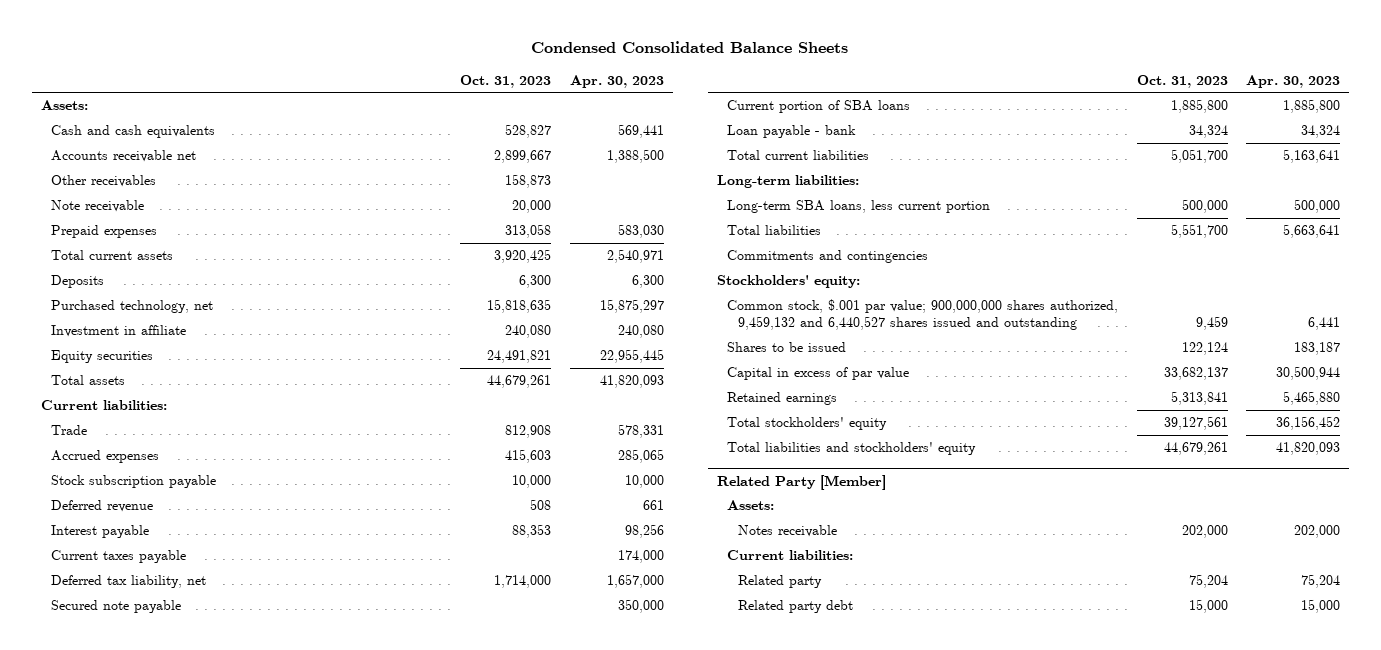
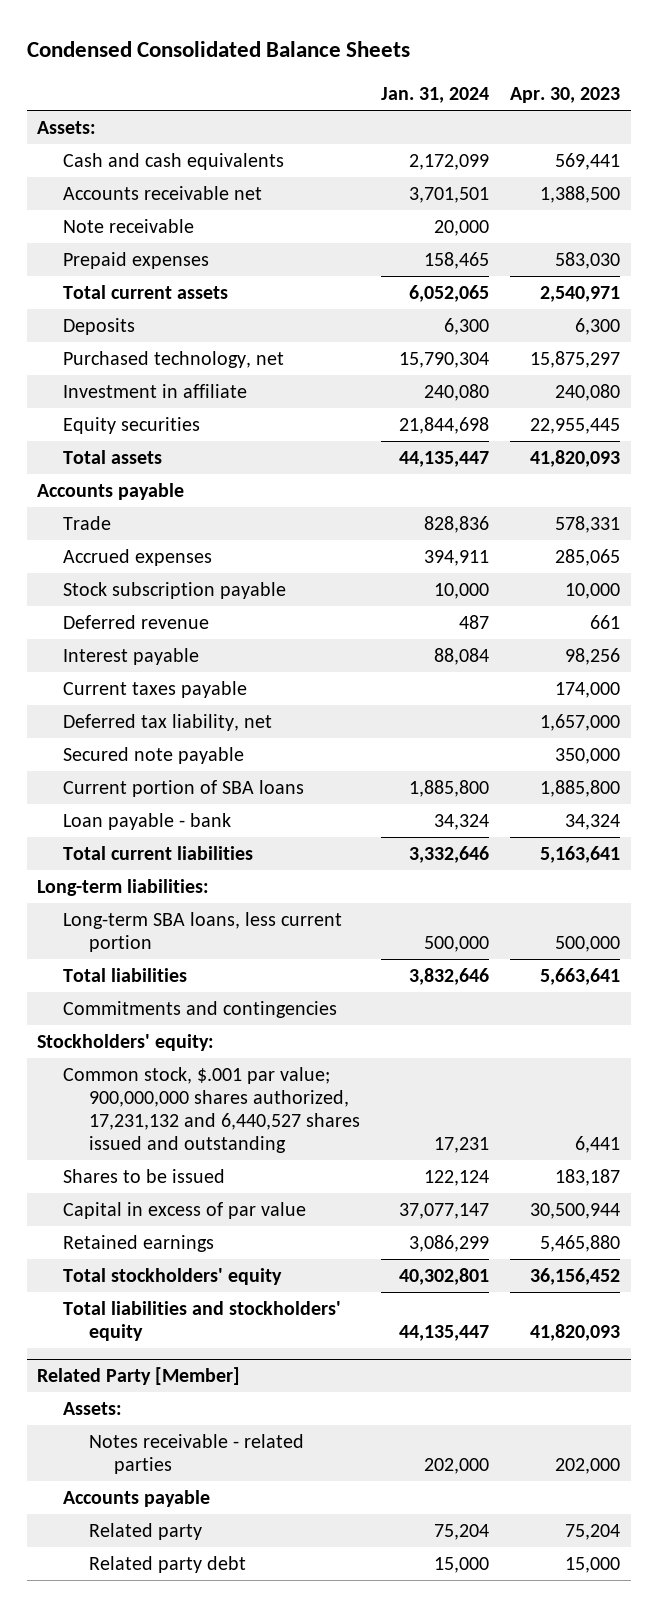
- | Oct. 31, 2023 | Apr. 30, 2023
+ | Jan. 31, 2024 | Apr. 30, 2023
- Other receivables | 158,873 |
- Current liabilities:
+ Accounts payable
- Common stock, $.001 par value; 900,000,000 shares authorized, 9,459,132 and 6,440,527 shares issued and outstanding | 9,459 | 6,441
+ Common stock, $.001 par value; 900,000,000 shares authorized, 17,231,132 and 6,440,527 shares issued and outstanding | 17,231 | 6,441
@ Related Party [Member]
- Notes receivable | 202,000 | 202,000
- Current liabilities:
+ Notes receivable - related parties | 202,000 | 202,000
+ Accounts payable

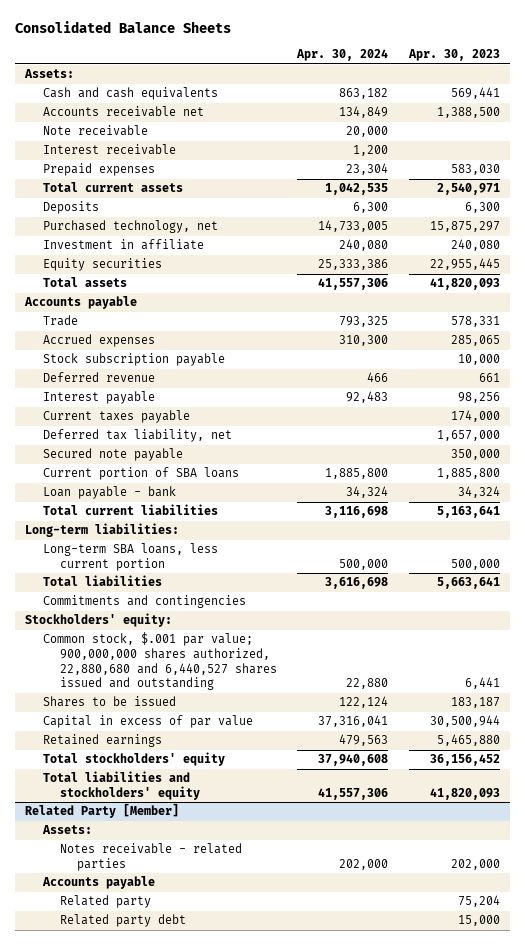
- Condensed Consolidated Balance Sheets
+ Consolidated Balance Sheets
- | Jan. 31, 2024 | Apr. 30, 2023
+ | Apr. 30, 2024 | Apr. 30, 2023
+ Interest receivable | 1,200 |
- Common stock, $.001 par value; 900,000,000 shares authorized, 17,231,132 and 6,440,527 shares issued and outstanding | 17,231 | 6,441
+ Common stock, $.001 par value; 900,000,000 shares authorized, 22,880,680 and 6,440,527 shares issued and outstanding | 22,880 | 6,441

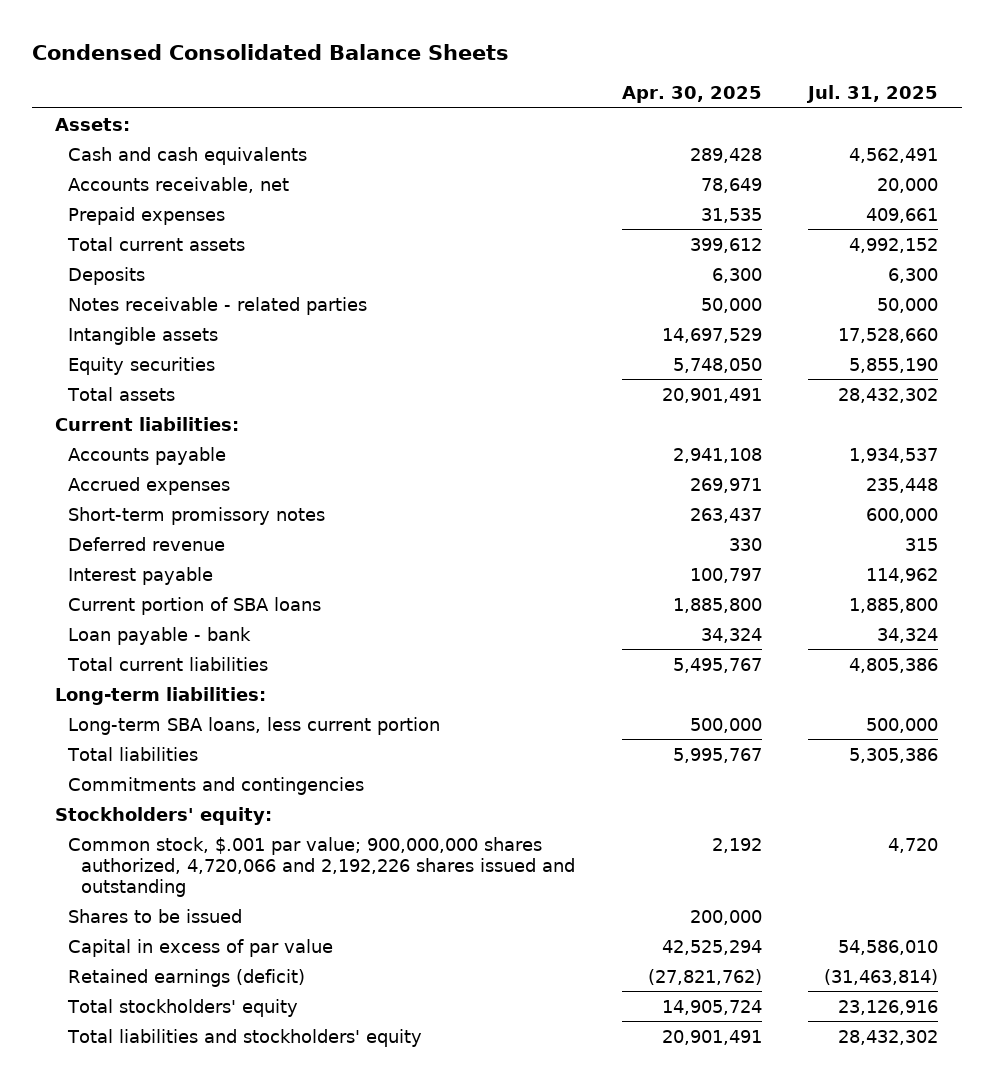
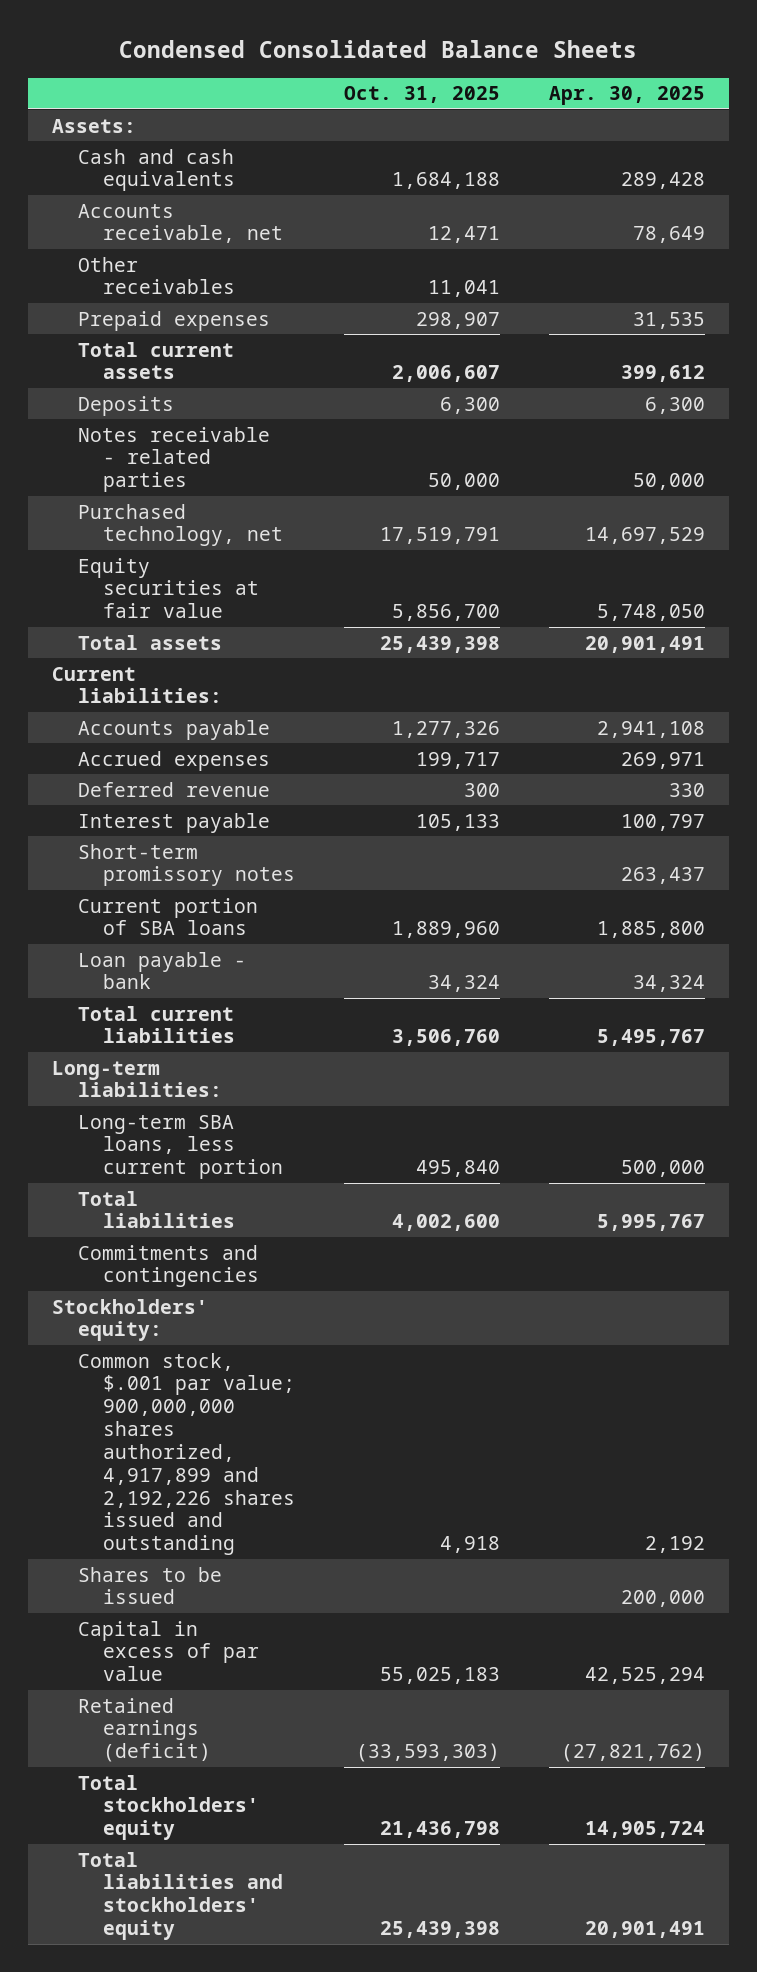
- | Apr. 30, 2025 | Jul. 31, 2025
+ | Oct. 31, 2025 | Apr. 30, 2025
+ Other receivables | 11,041 |
- Intangible assets | 14,697,529 | 17,528,660
- Equity securities | 5,748,050 | 5,855,190
+ Purchased technology, net | 17,519,791 | 14,697,529
+ Equity securities at fair value | 5,856,700 | 5,748,050
moved down: Short-term promissory notes | | 263,437
- Common stock, $.001 par value; 900,000,000 shares authorized, 4,720,066 and 2,192,226 shares issued and outstanding | 2,192 | 4,720
+ Common stock, $.001 par value; 900,000,000 shares authorized, 4,917,899 and 2,192,226 shares issued and outstanding | 4,918 | 2,192

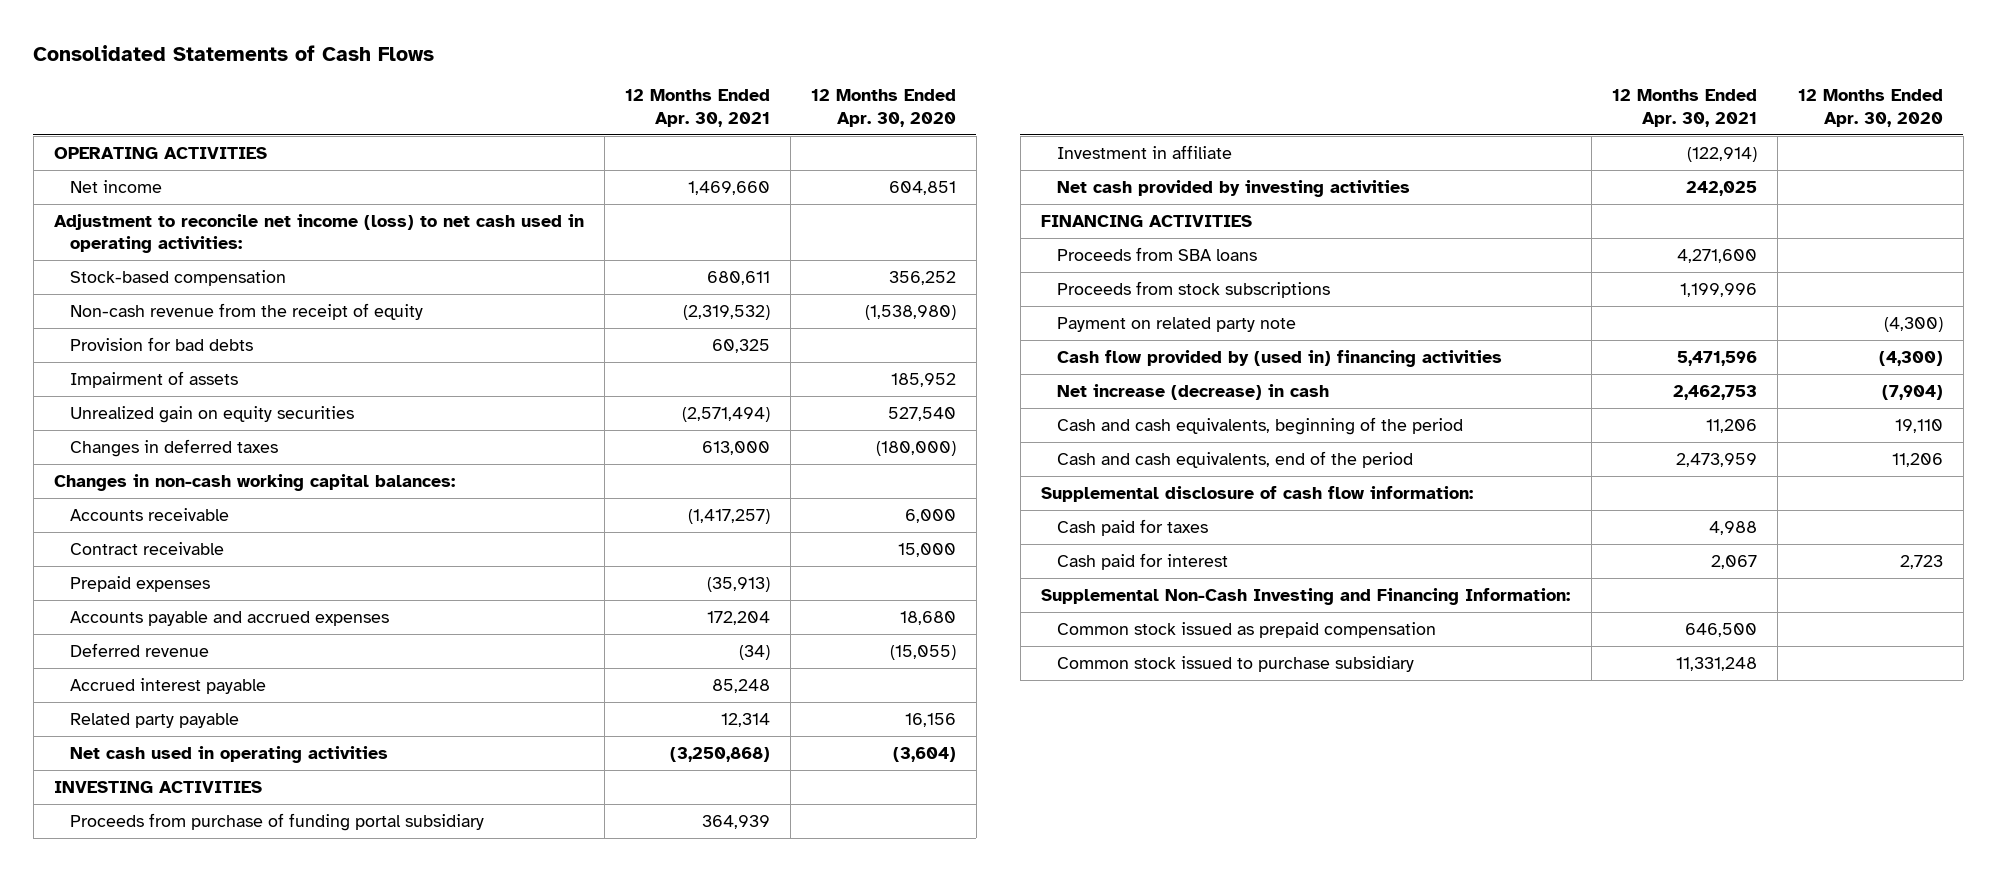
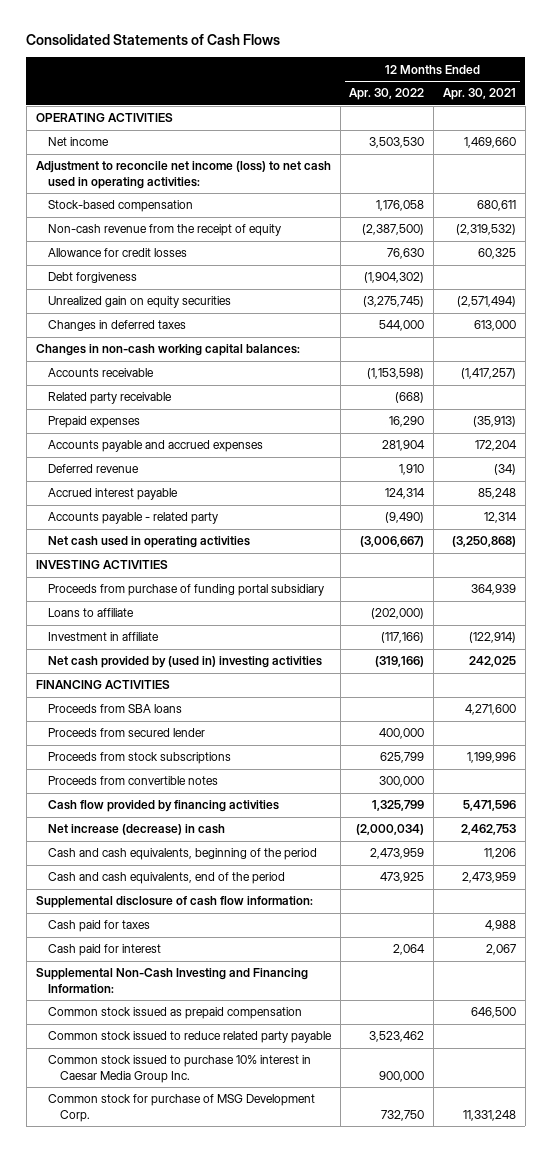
- | 12 Months Ended Apr. 30, 2021 | 12 Months Ended Apr. 30, 2020
+ | 12 Months Ended Apr. 30, 2022 | 12 Months Ended Apr. 30, 2021
- Provision for bad debts | 60,325 |
- Impairment of assets | | 185,952
+ Allowance for credit losses | 76,630 | 60,325
+ Debt forgiveness | (1,904,302) |
- Contract receivable | | 15,000
+ Related party receivable | (668) |
- Related party payable | 12,314 | 16,156
+ Accounts payable - related party | (9,490) | 12,314
+ Loans to affiliate | (202,000) |
- Net cash provided by investing activities | 242,025 |
+ Net cash provided by (used in) investing activities | (319,166) | 242,025
+ Proceeds from secured lender | 400,000 |
- Payment on related party note | | (4,300)
- Cash flow provided by (used in) financing activities | 5,471,596 | (4,300)
+ Proceeds from convertible notes | 300,000 |
+ Cash flow provided by financing activities | 1,325,799 | 5,471,596
- Common stock issued to purchase subsidiary | 11,331,248 |
+ Common stock issued to reduce related party payable | 3,523,462 |
+ Common stock issued to purchase 10% interest in Caesar Media Group Inc. | 900,000 |
+ Common stock for purchase of MSG Development Corp. | 732,750 | 11,331,248

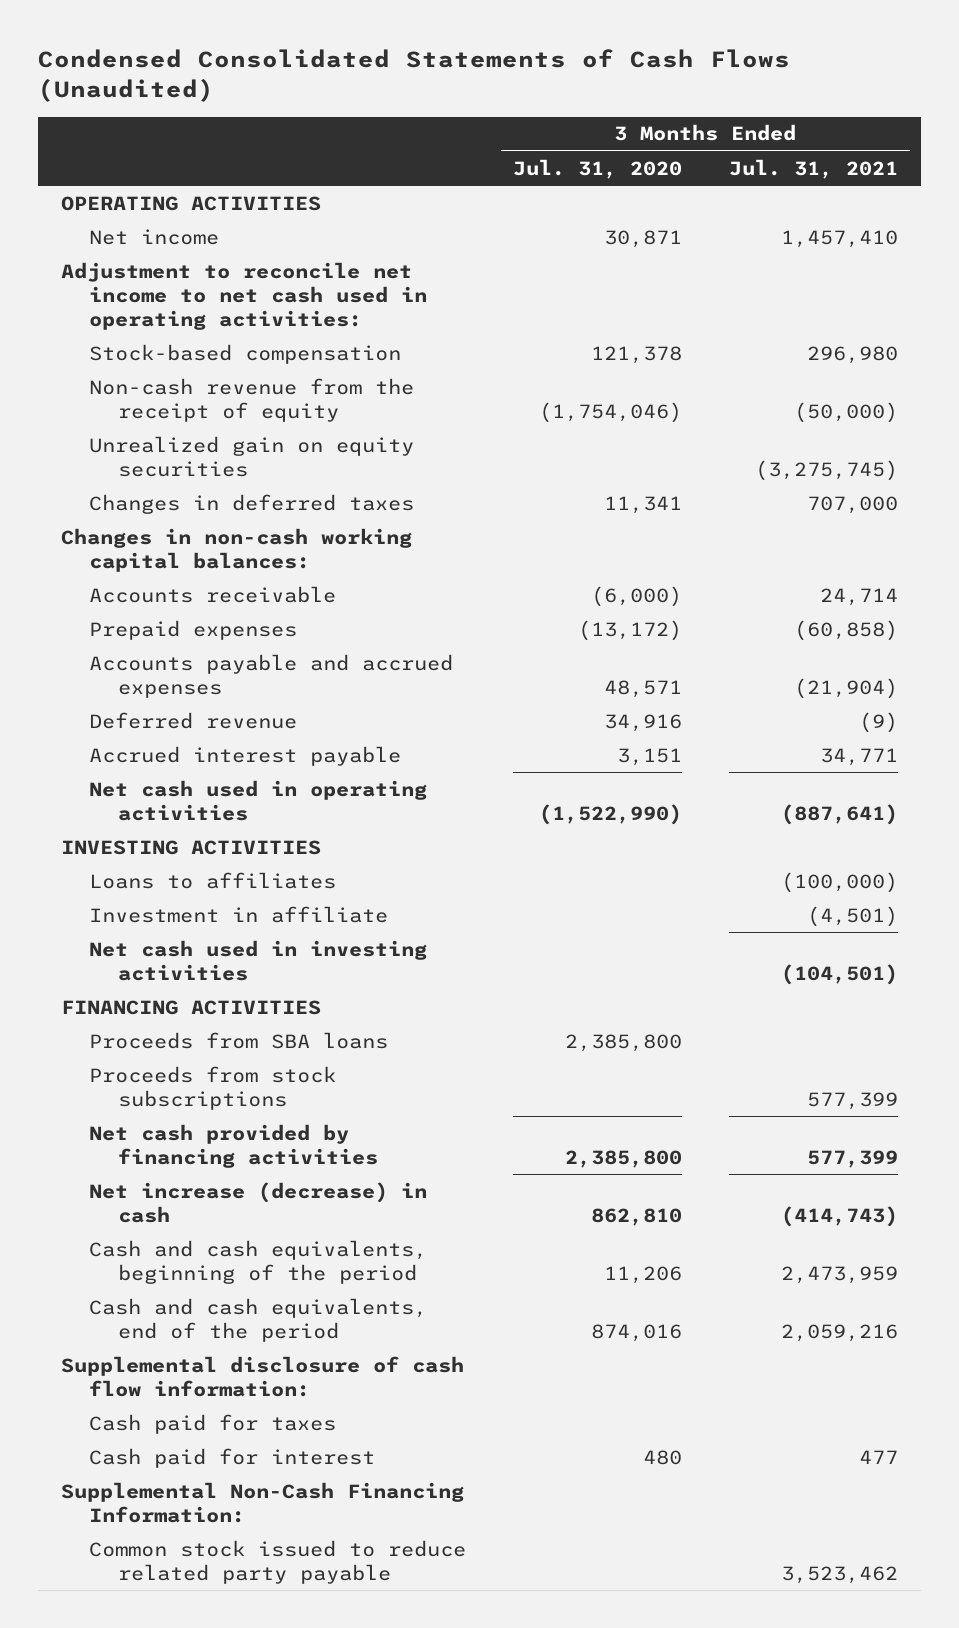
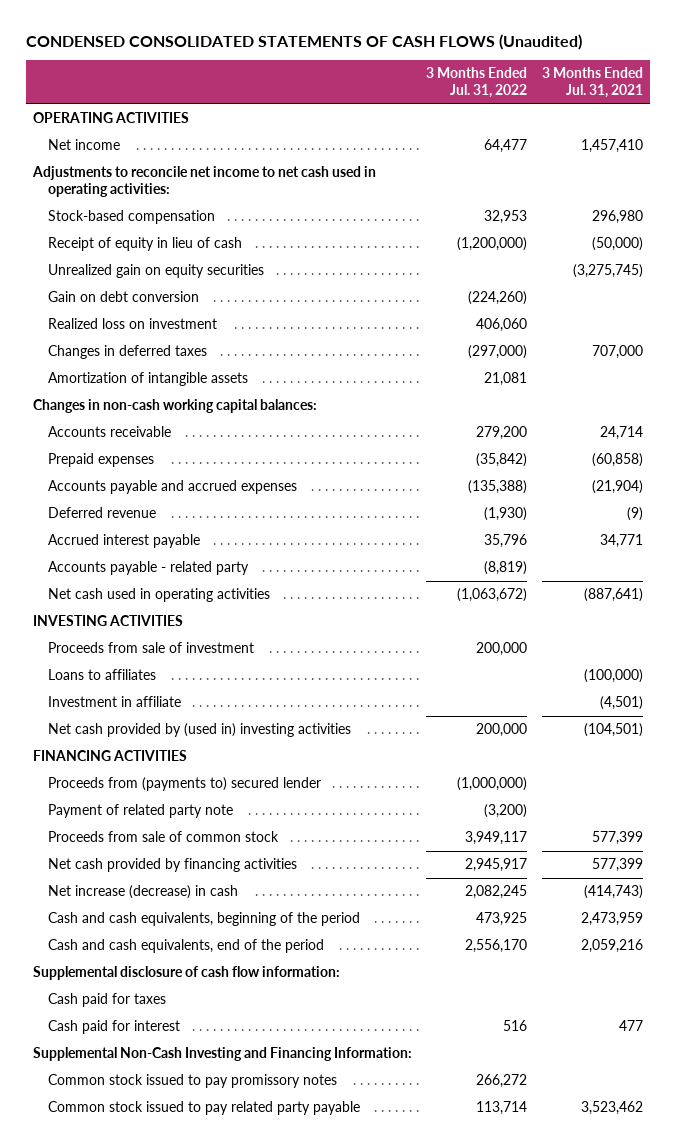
- Condensed Consolidated Statements of Cash Flows (Unaudited)
+ CONDENSED CONSOLIDATED STATEMENTS OF CASH FLOWS (Unaudited)
- | 3 Months Ended Jul. 31, 2020 | 3 Months Ended Jul. 31, 2021
+ | 3 Months Ended Jul. 31, 2022 | 3 Months Ended Jul. 31, 2021
- Adjustment to reconcile net income to net cash used in operating activities:
+ Adjustments to reconcile net income to net cash used in operating activities:
- Non-cash revenue from the receipt of equity | (1,754,046) | (50,000)
+ Receipt of equity in lieu of cash | (1,200,000) | (50,000)
+ Gain on debt conversion | (224,260) |
+ Realized loss on investment | 406,060 |
+ Amortization of intangible assets | 21,081 |
+ Accounts payable - related party | (8,819) |
+ Proceeds from sale of investment | 200,000 |
- Net cash used in investing activities | | (104,501)
+ Net cash provided by (used in) investing activities | 200,000 | (104,501)
- Proceeds from SBA loans | 2,385,800 |
- Proceeds from stock subscriptions | | 577,399
+ Proceeds from (payments to) secured lender | (1,000,000) |
+ Payment of related party note | (3,200) |
+ Proceeds from sale of common stock | 3,949,117 | 577,399
- Supplemental Non-Cash Financing Information:
- Common stock issued to reduce related party payable | | 3,523,462
+ Supplemental Non-Cash Investing and Financing Information:
+ Common stock issued to pay promissory notes | 266,272 |
+ Common stock issued to pay related party payable | 113,714 | 3,523,462

